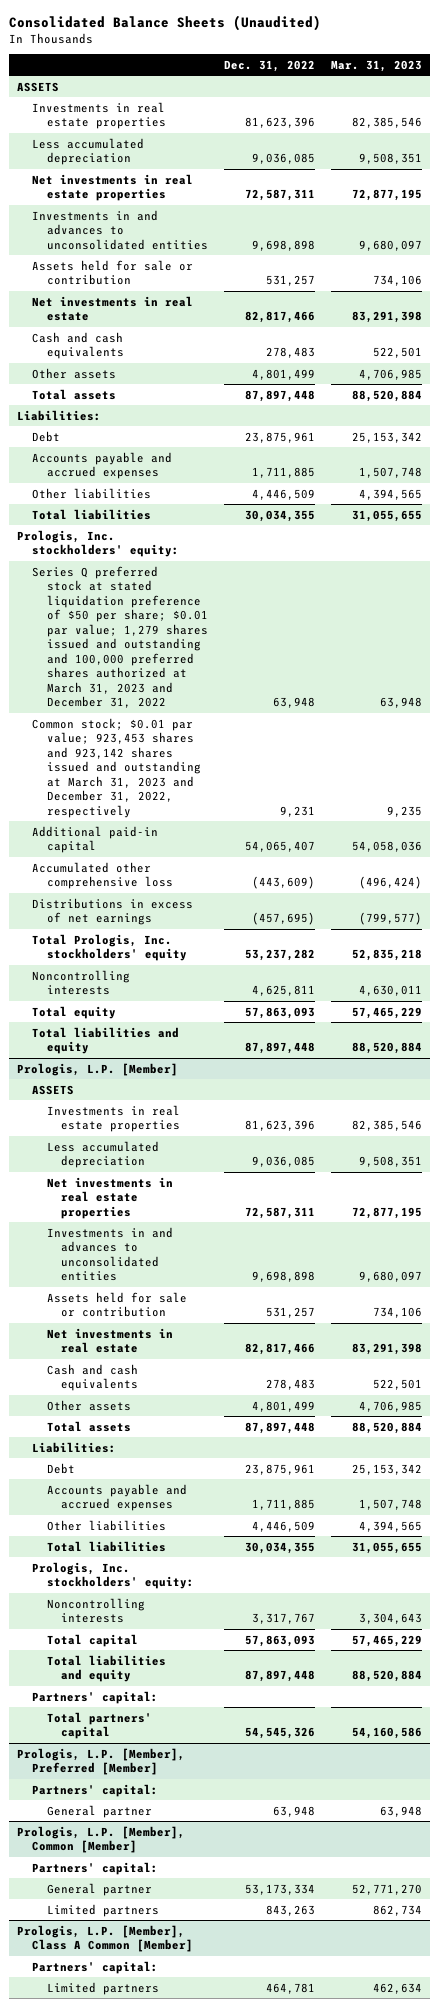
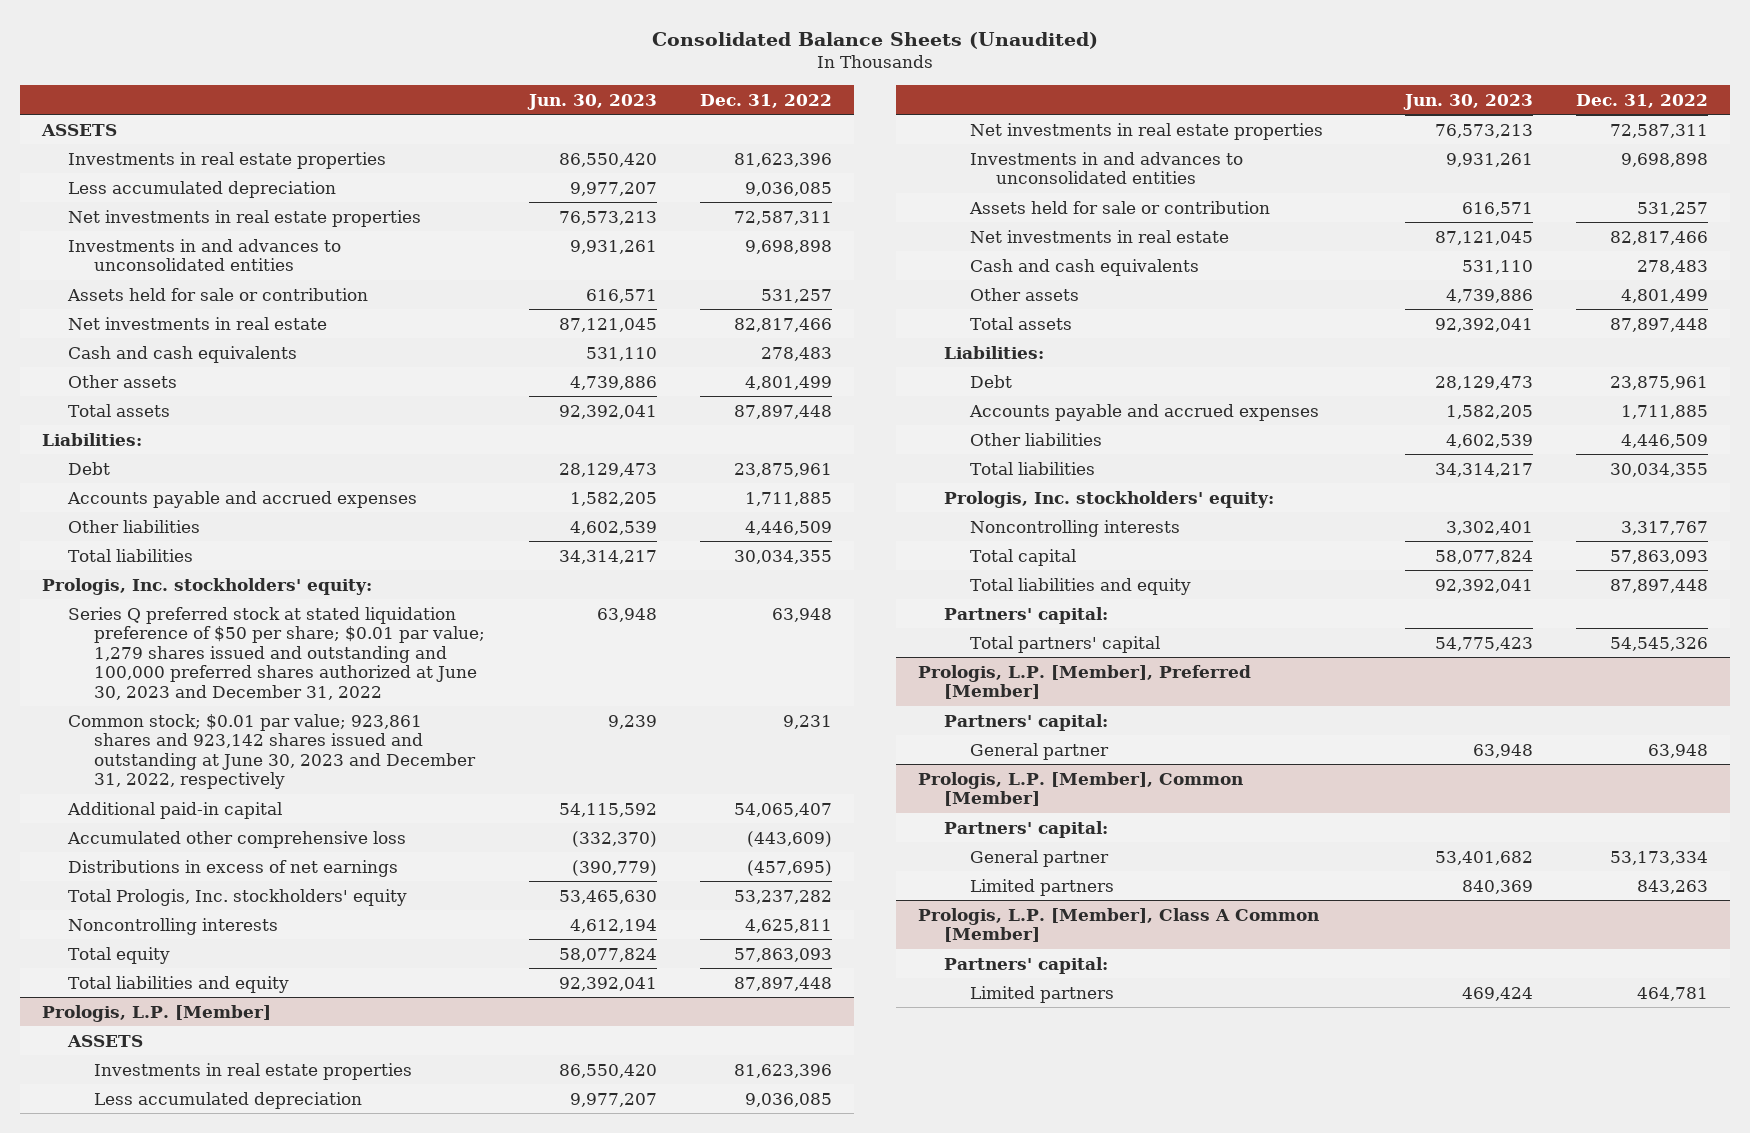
- | Dec. 31, 2022 | Mar. 31, 2023
+ | Jun. 30, 2023 | Dec. 31, 2022
- Series Q preferred stock at stated liquidation preference of $50 per share; $0.01 par value; 1,279 shares issued and outstanding and 100,000 preferred shares authorized at March 31, 2023 and December 31, 2022 | 63,948 | 63,948
- Common stock; $0.01 par value; 923,453 shares and 923,142 shares issued and outstanding at March 31, 2023 and December 31, 2022, respectively | 9,231 | 9,235
+ Series Q preferred stock at stated liquidation preference of $50 per share; $0.01 par value; 1,279 shares issued and outstanding and 100,000 preferred shares authorized at June 30, 2023 and December 31, 2022 | 63,948 | 63,948
+ Common stock; $0.01 par value; 923,861 shares and 923,142 shares issued and outstanding at June 30, 2023 and December 31, 2022, respectively | 9,239 | 9,231

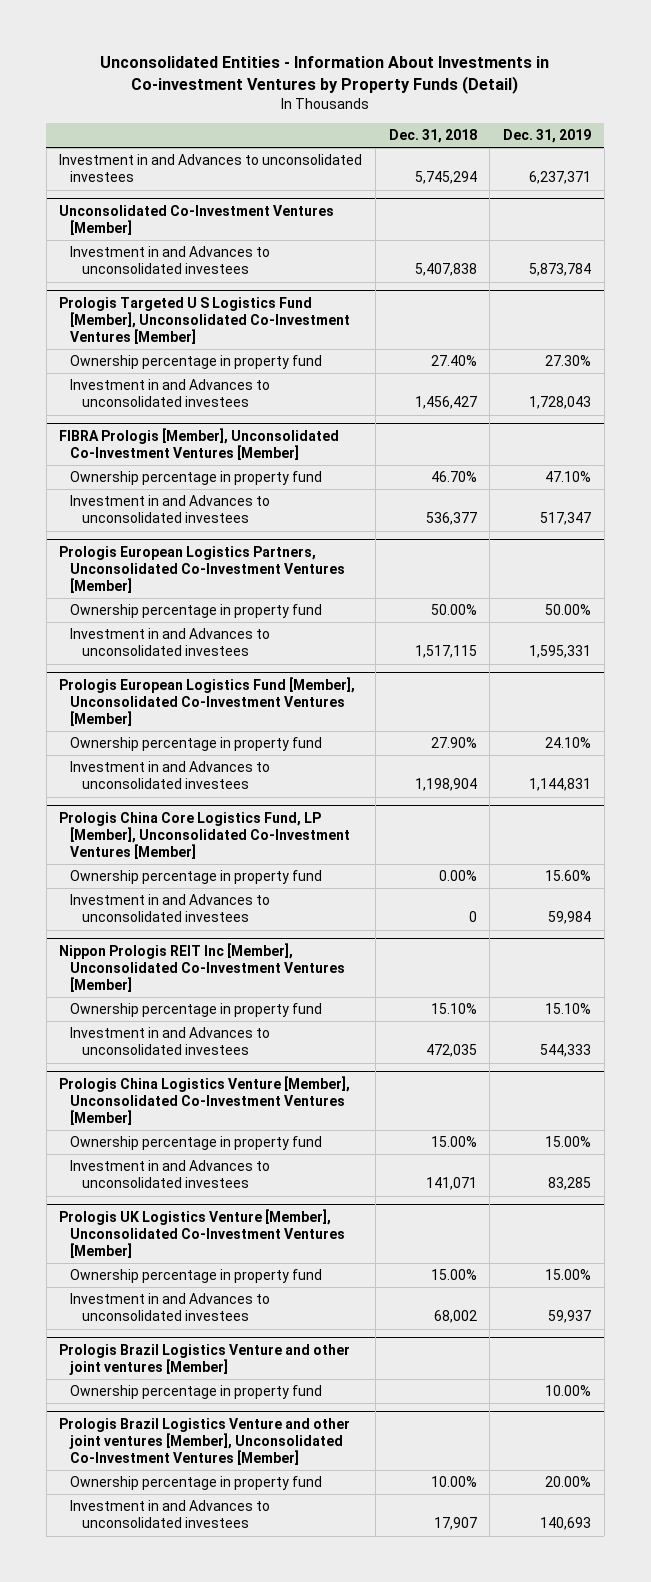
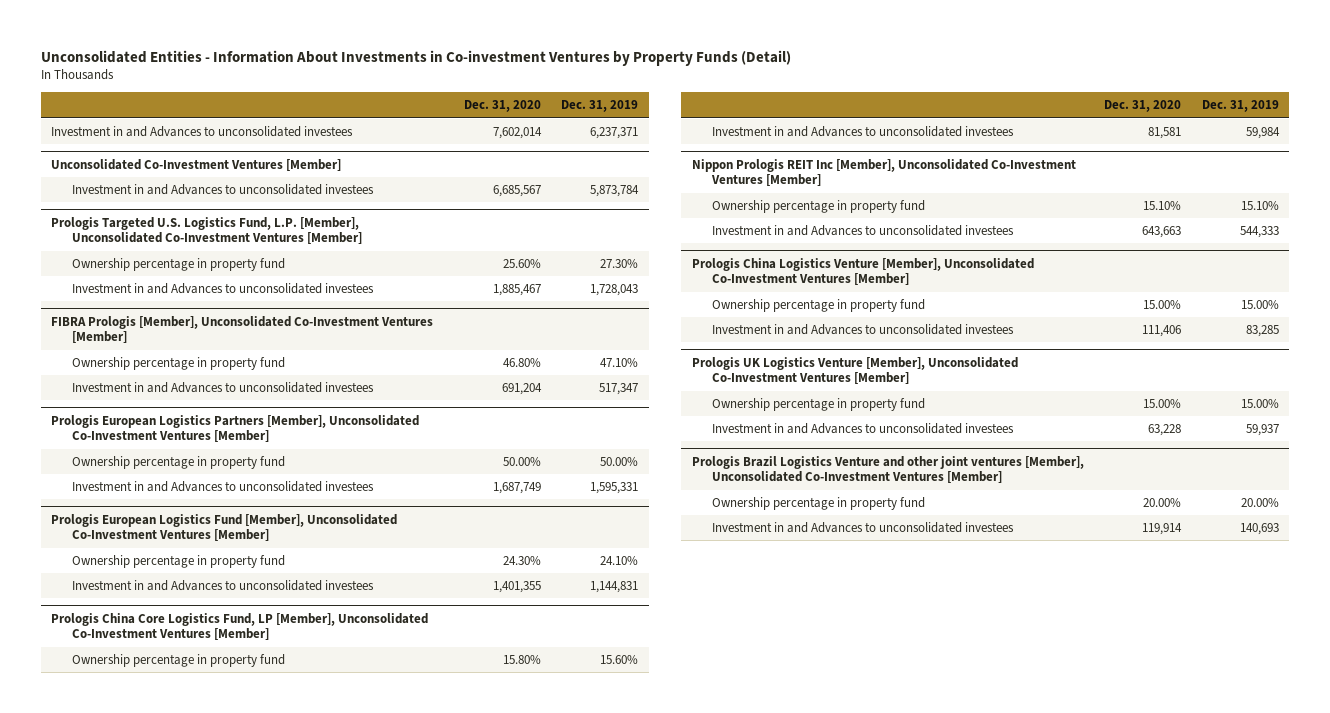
- | Dec. 31, 2018 | Dec. 31, 2019
+ | Dec. 31, 2020 | Dec. 31, 2019
- Prologis Targeted U S Logistics Fund [Member], Unconsolidated Co-Investment Ventures [Member]
+ Prologis Targeted U.S. Logistics Fund, L.P. [Member], Unconsolidated Co-Investment Ventures [Member]
- Prologis European Logistics Partners, Unconsolidated Co-Investment Ventures [Member]
+ Prologis European Logistics Partners [Member], Unconsolidated Co-Investment Ventures [Member]
- Prologis Brazil Logistics Venture and other joint ventures [Member]
- Ownership percentage in property fund | | 10.00%

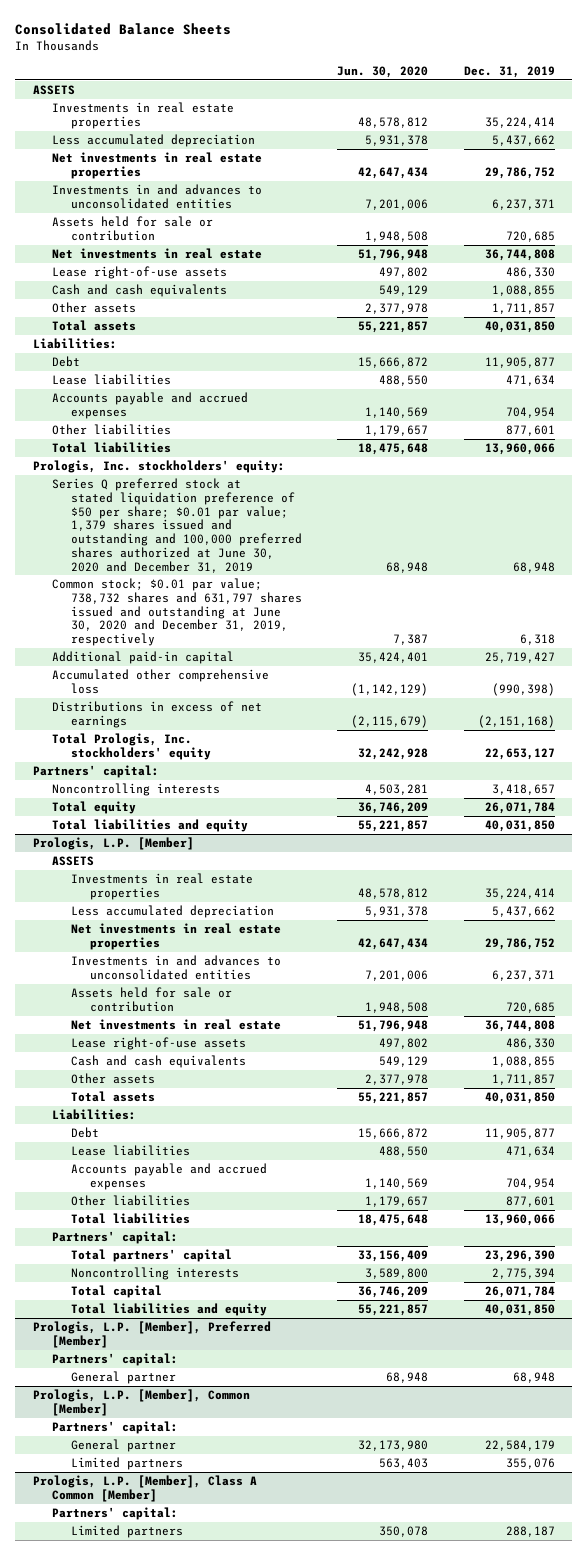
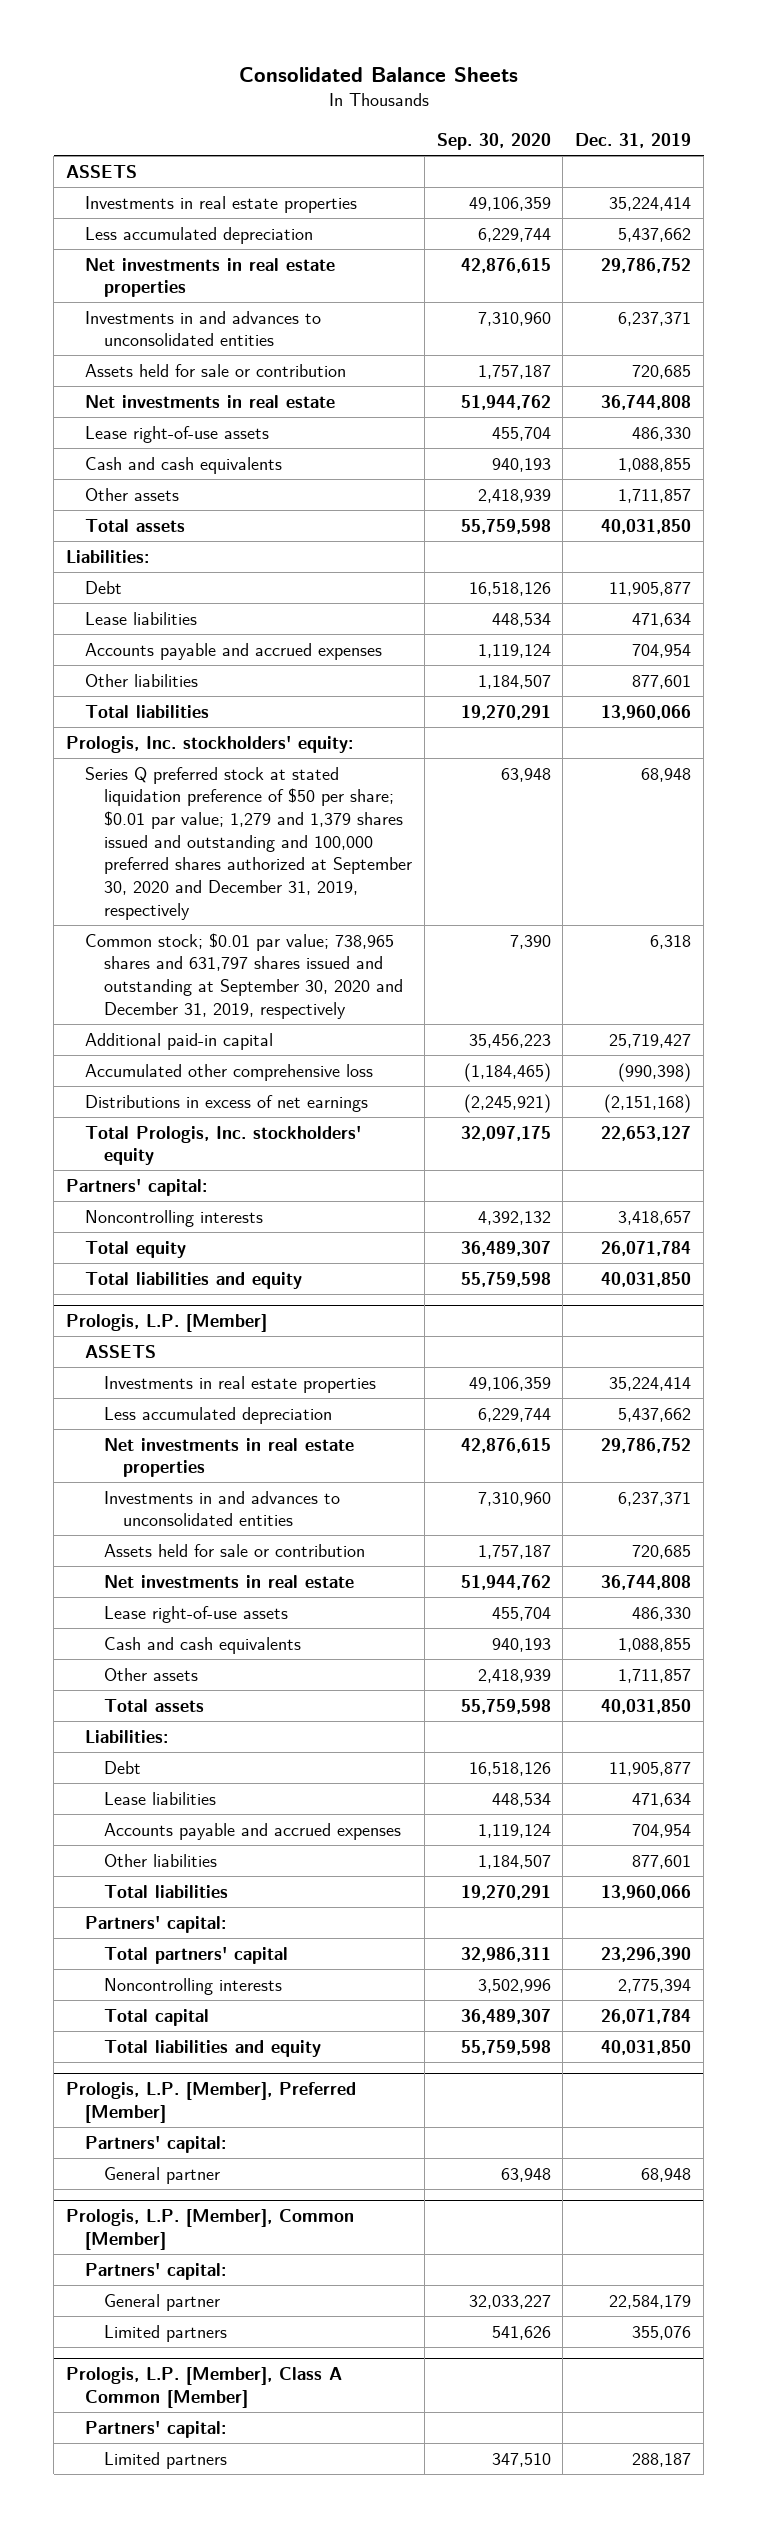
- | Jun. 30, 2020 | Dec. 31, 2019
+ | Sep. 30, 2020 | Dec. 31, 2019
- Series Q preferred stock at stated liquidation preference of $50 per share; $0.01 par value; 1,379 shares issued and outstanding and 100,000 preferred shares authorized at June 30, 2020 and December 31, 2019 | 68,948 | 68,948
- Common stock; $0.01 par value; 738,732 shares and 631,797 shares issued and outstanding at June 30, 2020 and December 31, 2019, respectively | 7,387 | 6,318
+ Series Q preferred stock at stated liquidation preference of $50 per share; $0.01 par value; 1,279 and 1,379 shares issued and outstanding and 100,000 preferred shares authorized at September 30, 2020 and December 31, 2019, respectively | 63,948 | 68,948
+ Common stock; $0.01 par value; 738,965 shares and 631,797 shares issued and outstanding at September 30, 2020 and December 31, 2019, respectively | 7,390 | 6,318

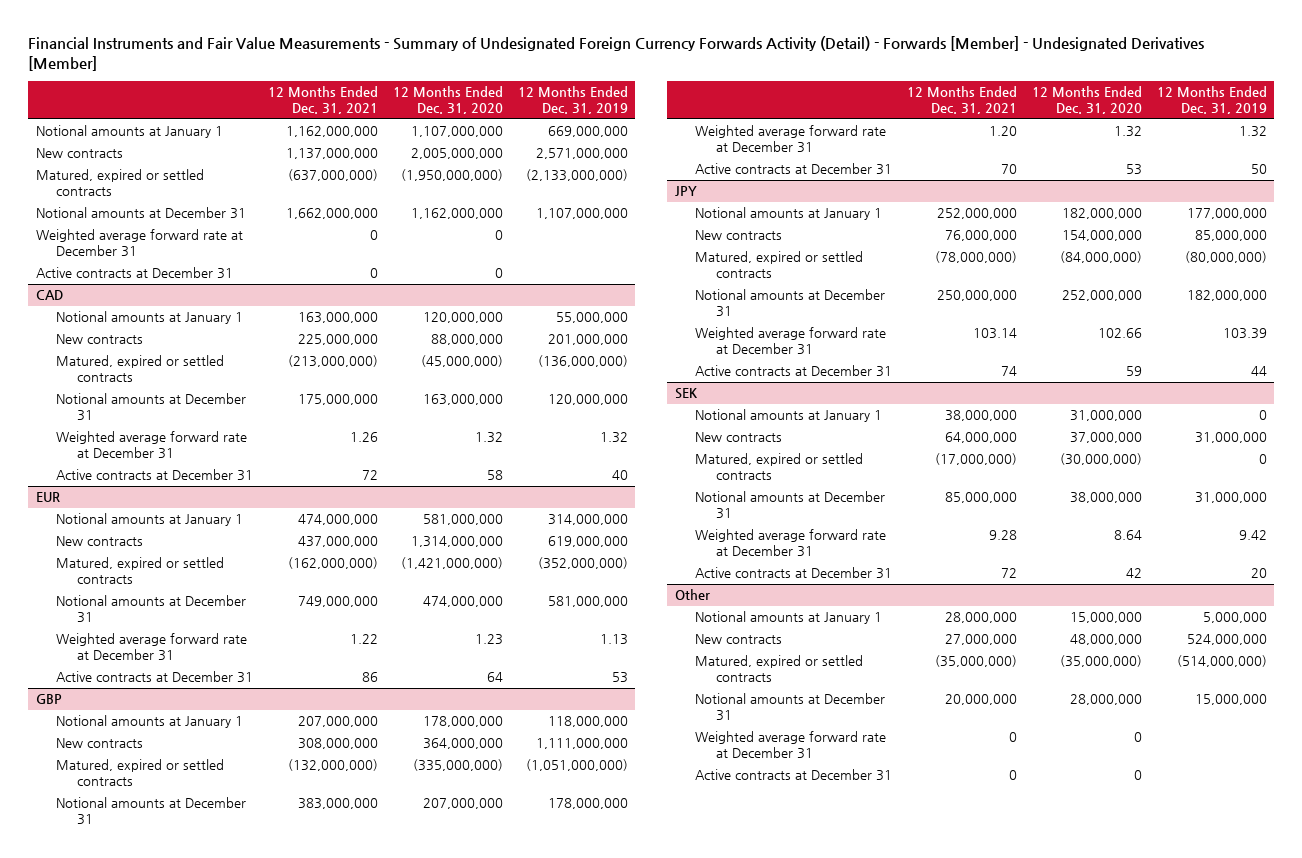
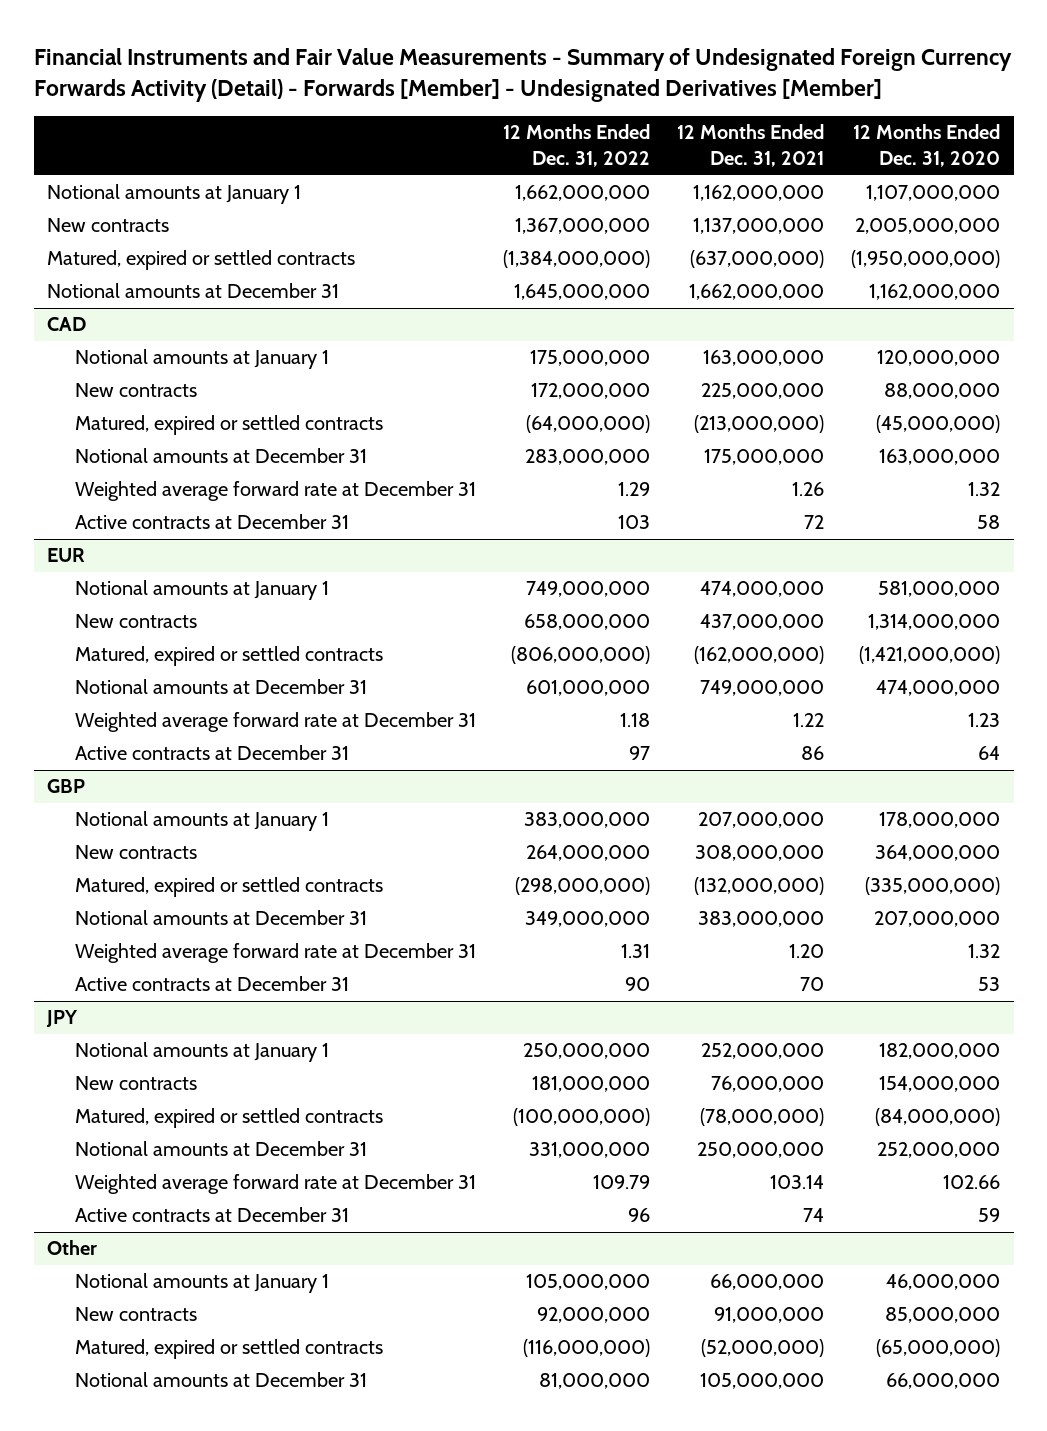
- | 12 Months Ended Dec. 31, 2021 | 12 Months Ended Dec. 31, 2020 | 12 Months Ended Dec. 31, 2019
+ | 12 Months Ended Dec. 31, 2022 | 12 Months Ended Dec. 31, 2021 | 12 Months Ended Dec. 31, 2020
- Weighted average forward rate at December 31 | 0 | 0 |
- Active contracts at December 31 | 0 | 0 |
- SEK
- Notional amounts at January 1 | 38,000,000 | 31,000,000 | 0
- New contracts | 64,000,000 | 37,000,000 | 31,000,000
- Matured, expired or settled contracts | (17,000,000) | (30,000,000) | 0
- Notional amounts at December 31 | 85,000,000 | 38,000,000 | 31,000,000
- Weighted average forward rate at December 31 | 9.28 | 8.64 | 9.42
- Active contracts at December 31 | 72 | 42 | 20
@ Other
- Notional amounts at January 1 | 28,000,000 | 15,000,000 | 5,000,000
- New contracts | 27,000,000 | 48,000,000 | 524,000,000
- Matured, expired or settled contracts | (35,000,000) | (35,000,000) | (514,000,000)
- Notional amounts at December 31 | 20,000,000 | 28,000,000 | 15,000,000
- Weighted average forward rate at December 31 | 0 | 0 |
- Active contracts at December 31 | 0 | 0 |
+ Notional amounts at January 1 | 105,000,000 | 66,000,000 | 46,000,000
+ New contracts | 92,000,000 | 91,000,000 | 85,000,000
+ Matured, expired or settled contracts | (116,000,000) | (52,000,000) | (65,000,000)
+ Notional amounts at December 31 | 81,000,000 | 105,000,000 | 66,000,000

